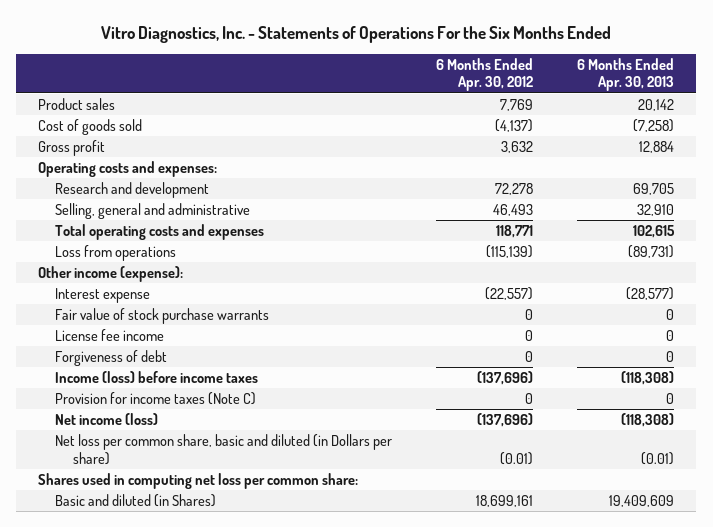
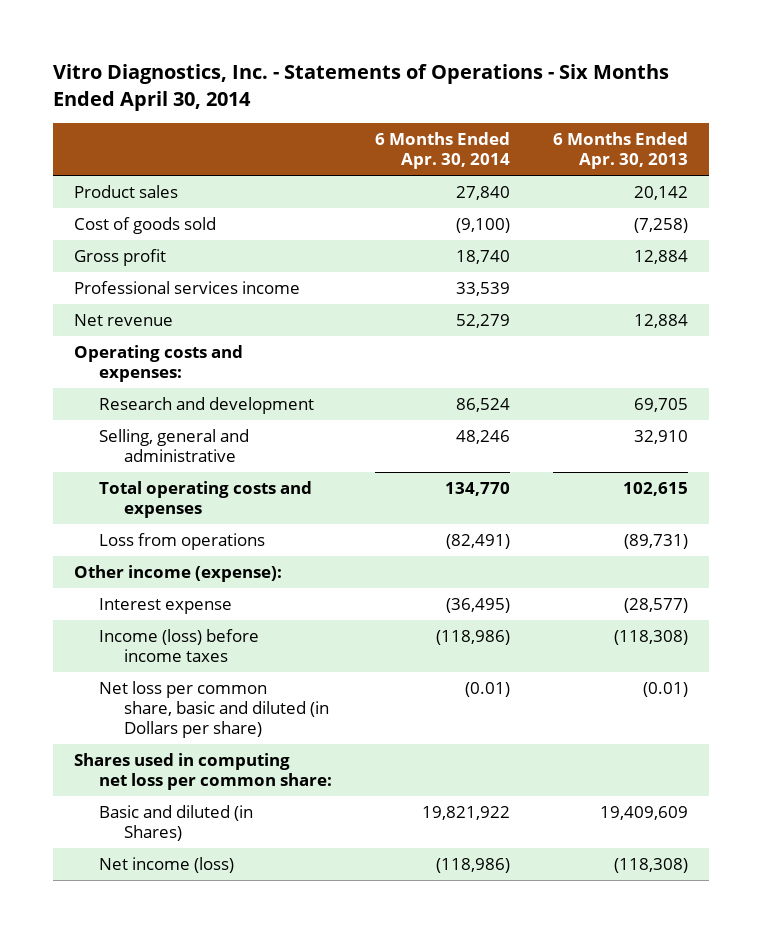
- Vitro Diagnostics, Inc. - Statements of Operations For the Six Months Ended
+ Vitro Diagnostics, Inc. - Statements of Operations - Six Months Ended April 30, 2014
- | 6 Months Ended Apr. 30, 2012 | 6 Months Ended Apr. 30, 2013
+ | 6 Months Ended Apr. 30, 2014 | 6 Months Ended Apr. 30, 2013
+ Professional services income | 33,539 |
+ Net revenue | 52,279 | 12,884
- Fair value of stock purchase warrants | 0 | 0
- License fee income | 0 | 0
- Forgiveness of debt | 0 | 0
- Provision for income taxes (Note C) | 0 | 0
moved down: Net income (loss) | (118,986) | (118,308)

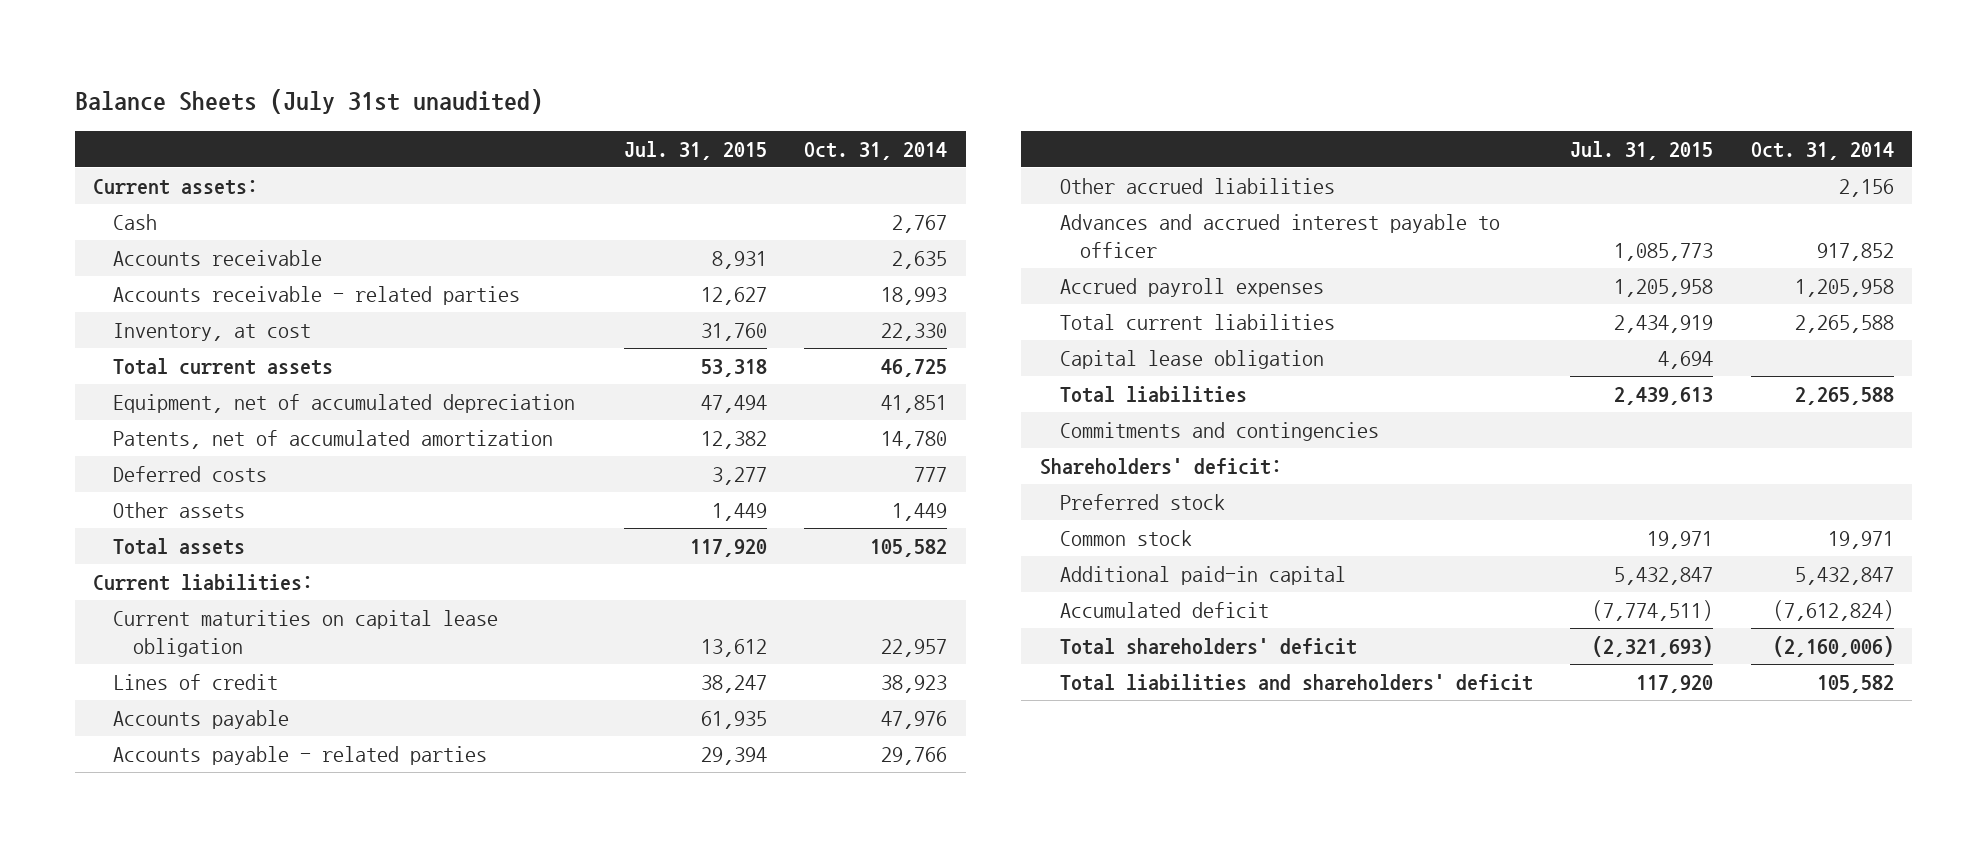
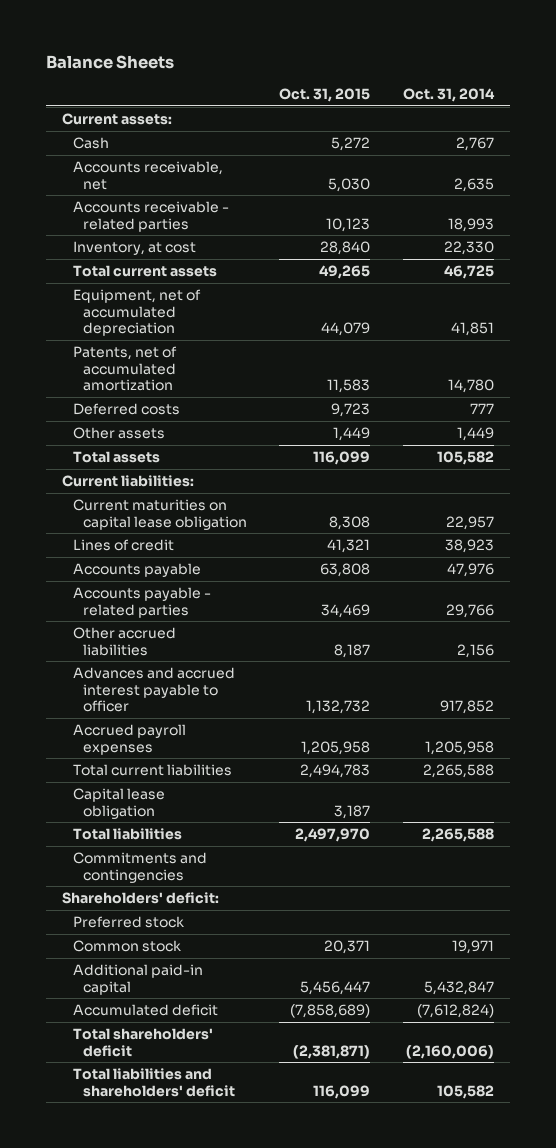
- Balance Sheets (July 31st unaudited)
+ Balance Sheets
- | Jul. 31, 2015 | Oct. 31, 2014
+ | Oct. 31, 2015 | Oct. 31, 2014
- Accounts receivable | 8,931 | 2,635
+ Accounts receivable, net | 5,030 | 2,635

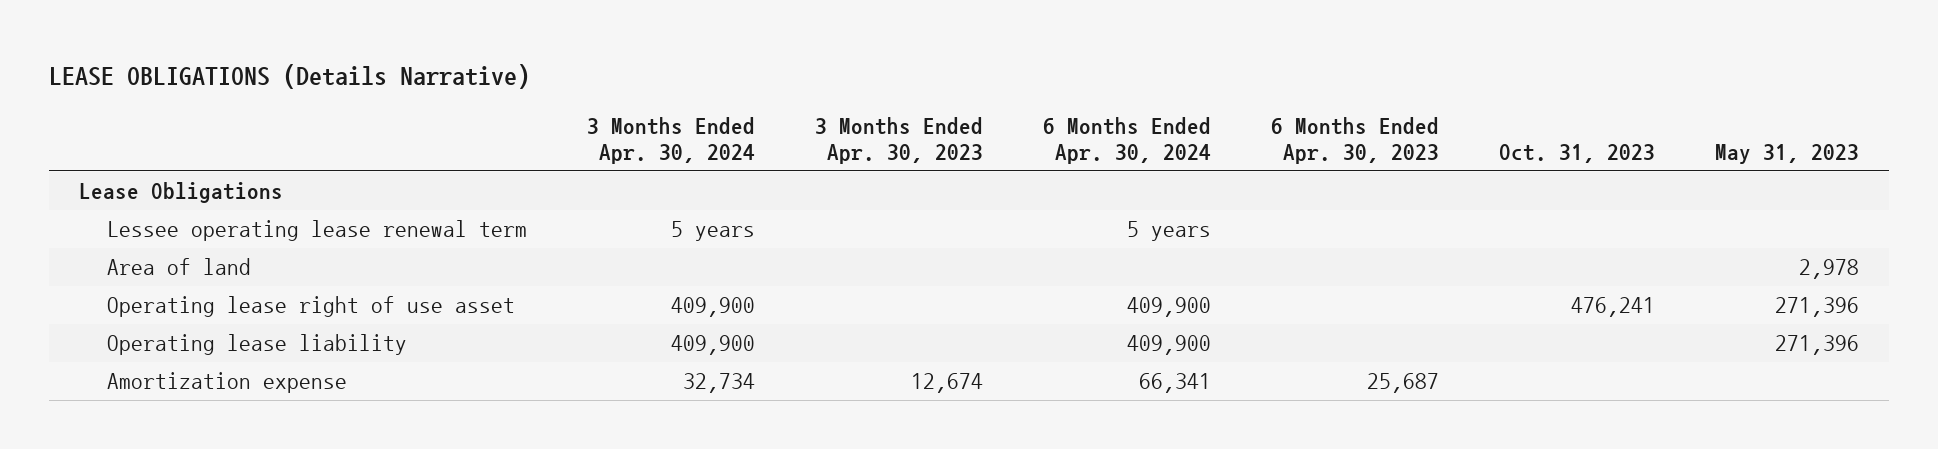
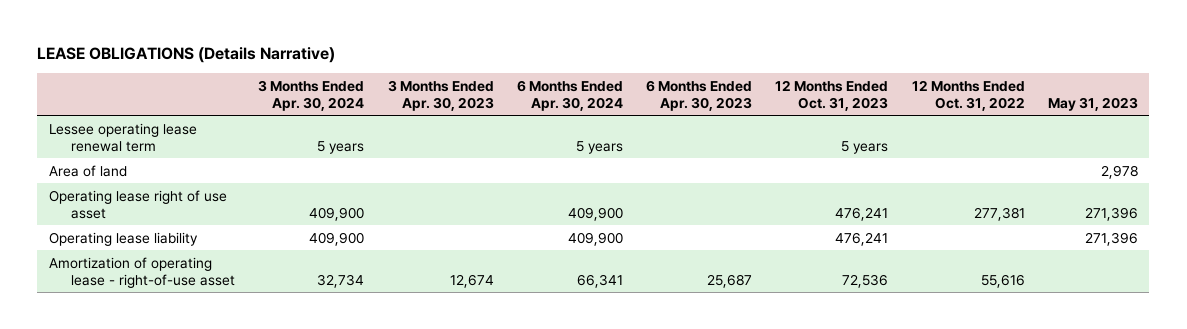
- | 3 Months Ended Apr. 30, 2024 | 3 Months Ended Apr. 30, 2023 | 6 Months Ended Apr. 30, 2024 | 6 Months Ended Apr. 30, 2023 | Oct. 31, 2023 | May 31, 2023
+ | 3 Months Ended Apr. 30, 2024 | 3 Months Ended Apr. 30, 2023 | 6 Months Ended Apr. 30, 2024 | 6 Months Ended Apr. 30, 2023 | 12 Months Ended Oct. 31, 2023 | 12 Months Ended Oct. 31, 2022 | May 31, 2023
- Lease Obligations
- Amortization expense | 32,734 | 12,674 | 66,341 | 25,687 | |
+ Amortization of operating lease - right-of-use asset | 32,734 | 12,674 | 66,341 | 25,687 | 72,536 | 55,616 |

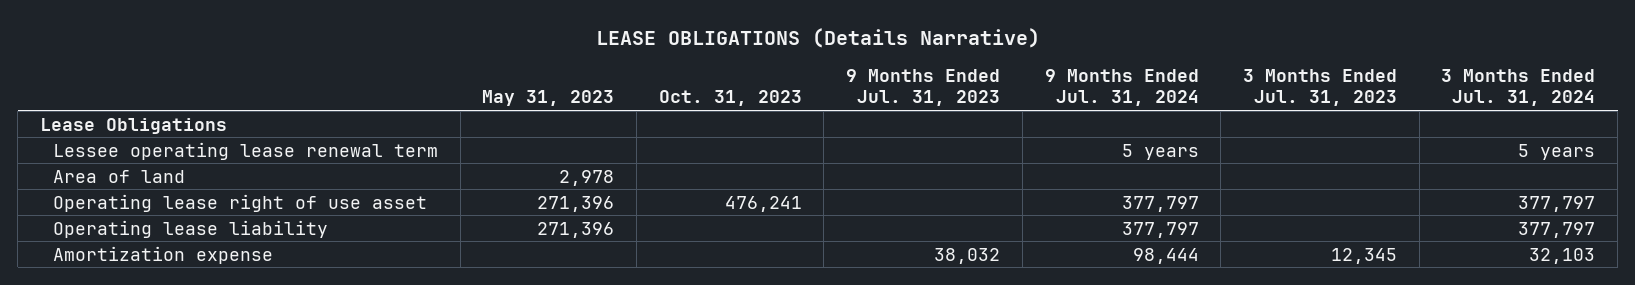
- | 3 Months Ended Apr. 30, 2024 | 3 Months Ended Apr. 30, 2023 | 6 Months Ended Apr. 30, 2024 | 6 Months Ended Apr. 30, 2023 | 12 Months Ended Oct. 31, 2023 | 12 Months Ended Oct. 31, 2022 | May 31, 2023
+ | May 31, 2023 | Oct. 31, 2023 | 9 Months Ended Jul. 31, 2023 | 9 Months Ended Jul. 31, 2024 | 3 Months Ended Jul. 31, 2023 | 3 Months Ended Jul. 31, 2024
+ Lease Obligations
- Amortization of operating lease - right-of-use asset | 32,734 | 12,674 | 66,341 | 25,687 | 72,536 | 55,616 |
+ Amortization expense | | | 38,032 | 98,444 | 12,345 | 32,103

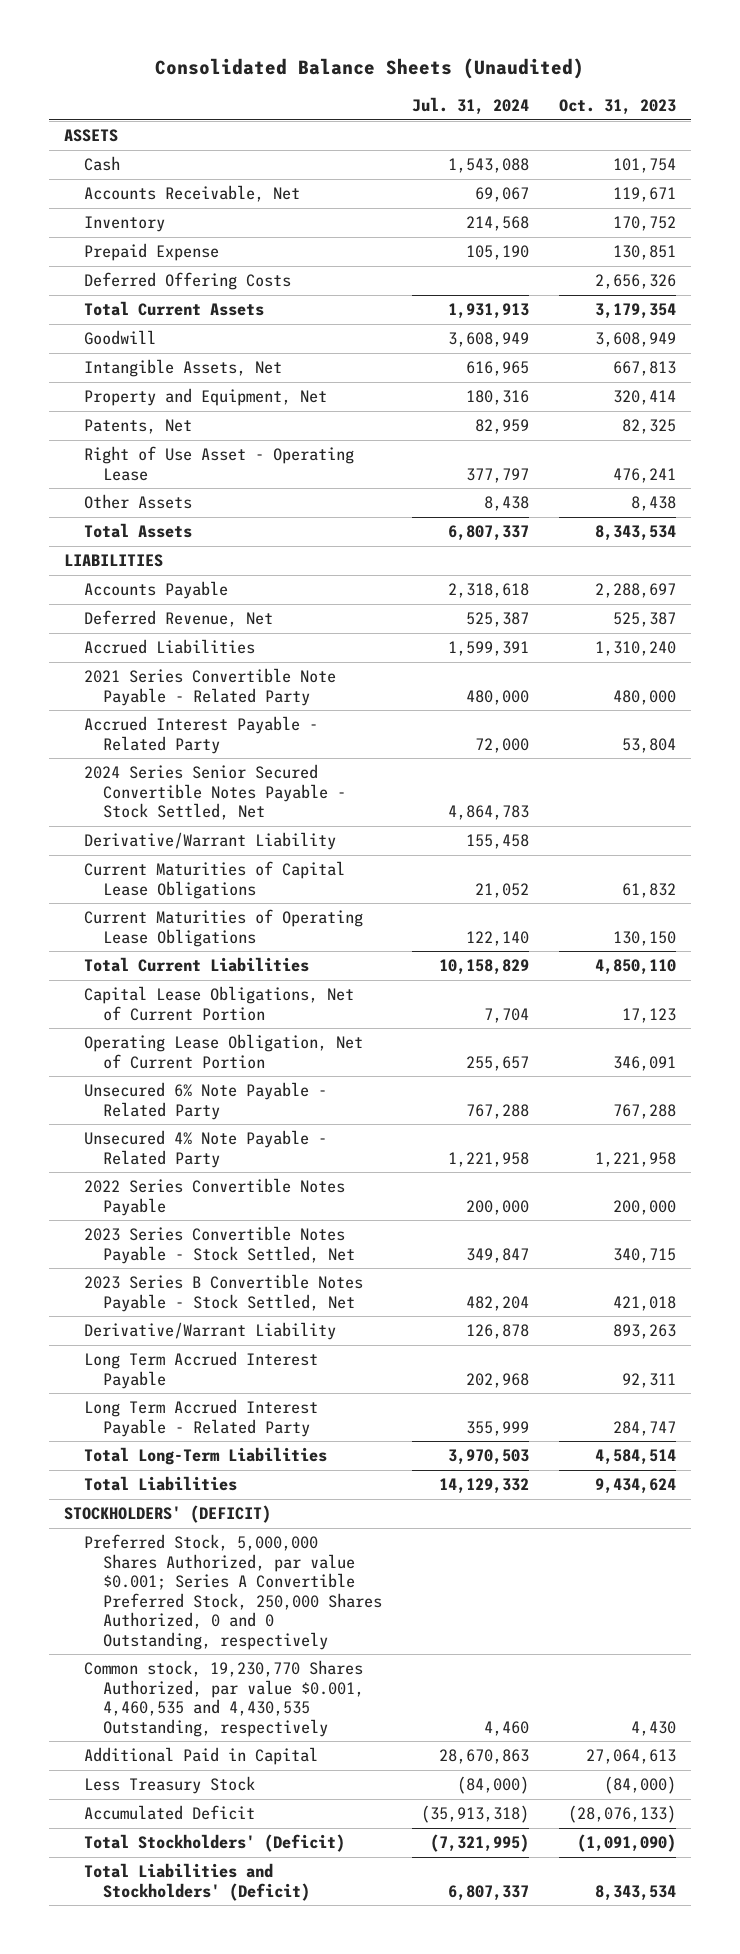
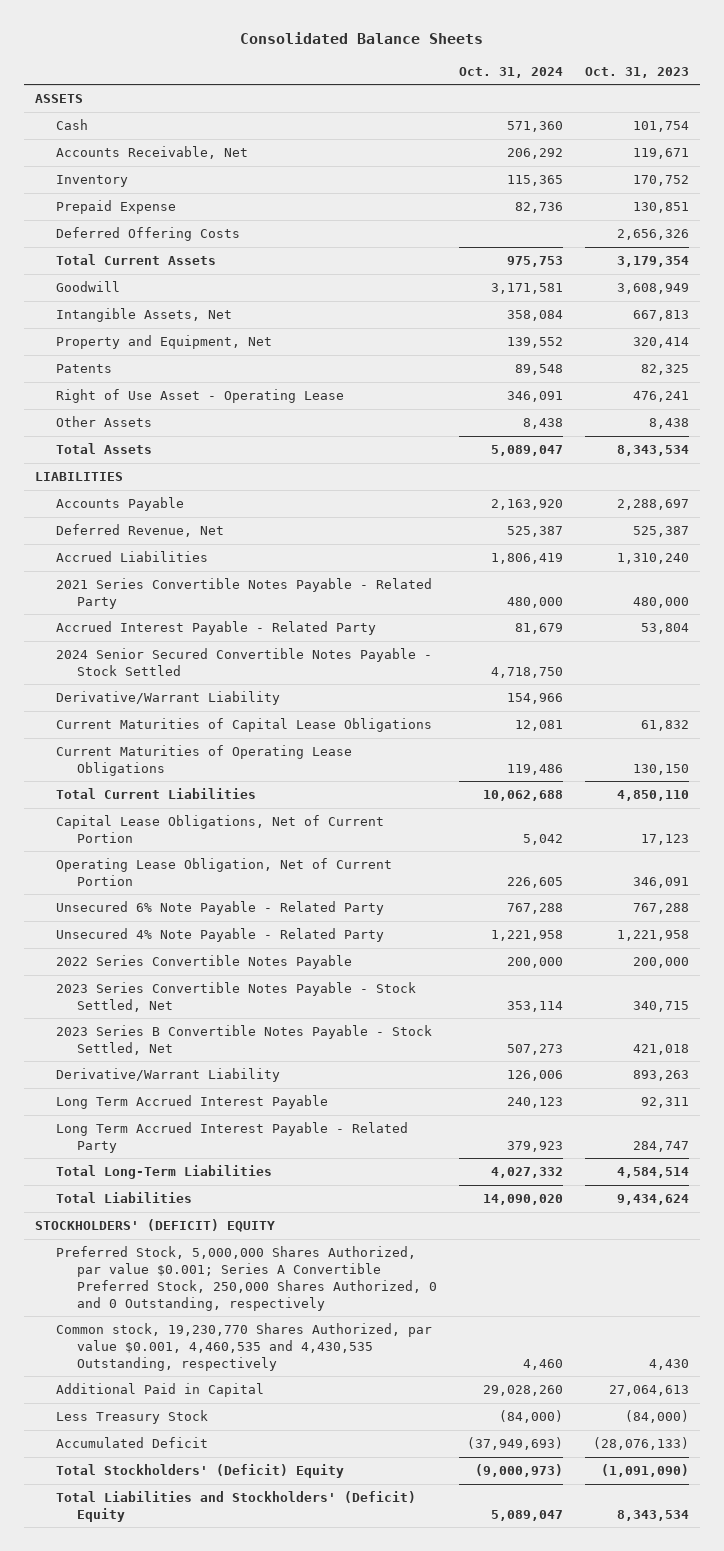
- Consolidated Balance Sheets (Unaudited)
+ Consolidated Balance Sheets
- | Jul. 31, 2024 | Oct. 31, 2023
+ | Oct. 31, 2024 | Oct. 31, 2023
- Patents, Net | 82,959 | 82,325
+ Patents | 89,548 | 82,325
- 2021 Series Convertible Note Payable - Related Party | 480,000 | 480,000
+ 2021 Series Convertible Notes Payable - Related Party | 480,000 | 480,000
- 2024 Series Senior Secured Convertible Notes Payable - Stock Settled, Net | 4,864,783 |
+ 2024 Senior Secured Convertible Notes Payable - Stock Settled | 4,718,750 |
- STOCKHOLDERS' (DEFICIT)
+ STOCKHOLDERS' (DEFICIT) EQUITY
- Total Stockholders' (Deficit) | (7,321,995) | (1,091,090)
- Total Liabilities and Stockholders' (Deficit) | 6,807,337 | 8,343,534
+ Total Stockholders' (Deficit) Equity | (9,000,973) | (1,091,090)
+ Total Liabilities and Stockholders' (Deficit) Equity | 5,089,047 | 8,343,534

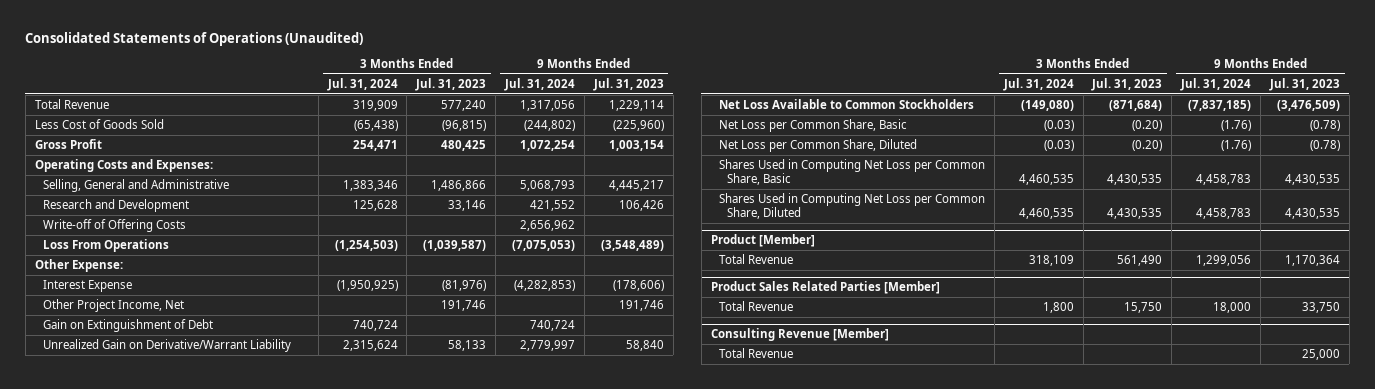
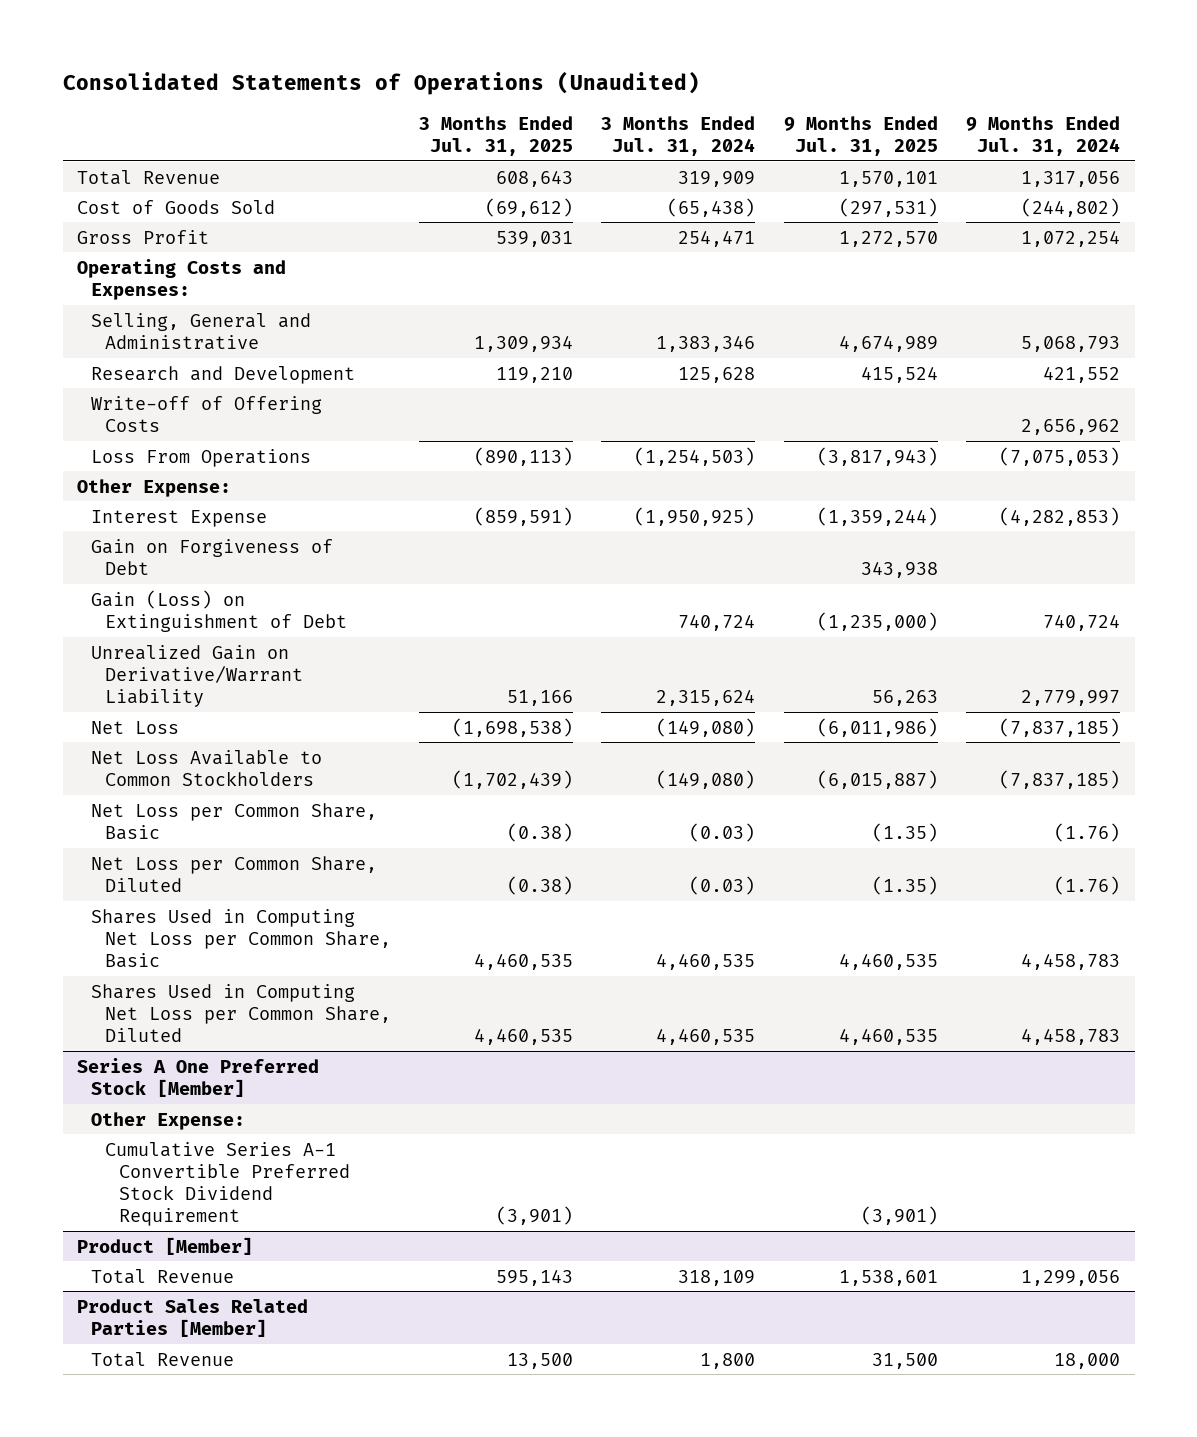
- | 3 Months Ended Jul. 31, 2024 | 3 Months Ended Jul. 31, 2023 | 9 Months Ended Jul. 31, 2024 | 9 Months Ended Jul. 31, 2023
+ | 3 Months Ended Jul. 31, 2025 | 3 Months Ended Jul. 31, 2024 | 9 Months Ended Jul. 31, 2025 | 9 Months Ended Jul. 31, 2024
- Less Cost of Goods Sold | (65,438) | (96,815) | (244,802) | (225,960)
+ Cost of Goods Sold | (69,612) | (65,438) | (297,531) | (244,802)
- Other Project Income, Net | | 191,746 | | 191,746
- Gain on Extinguishment of Debt | 740,724 | | 740,724 |
+ Gain on Forgiveness of Debt | | | 343,938 |
+ Gain (Loss) on Extinguishment of Debt | | 740,724 | (1,235,000) | 740,724
+ Net Loss | (1,698,538) | (149,080) | (6,011,986) | (7,837,185)
+ Series A One Preferred Stock [Member]
+ Other Expense:
+ Cumulative Series A-1 Convertible Preferred Stock Dividend Requirement | (3,901) | | (3,901) |
- Consulting Revenue [Member]
- Total Revenue | | | | 25,000

